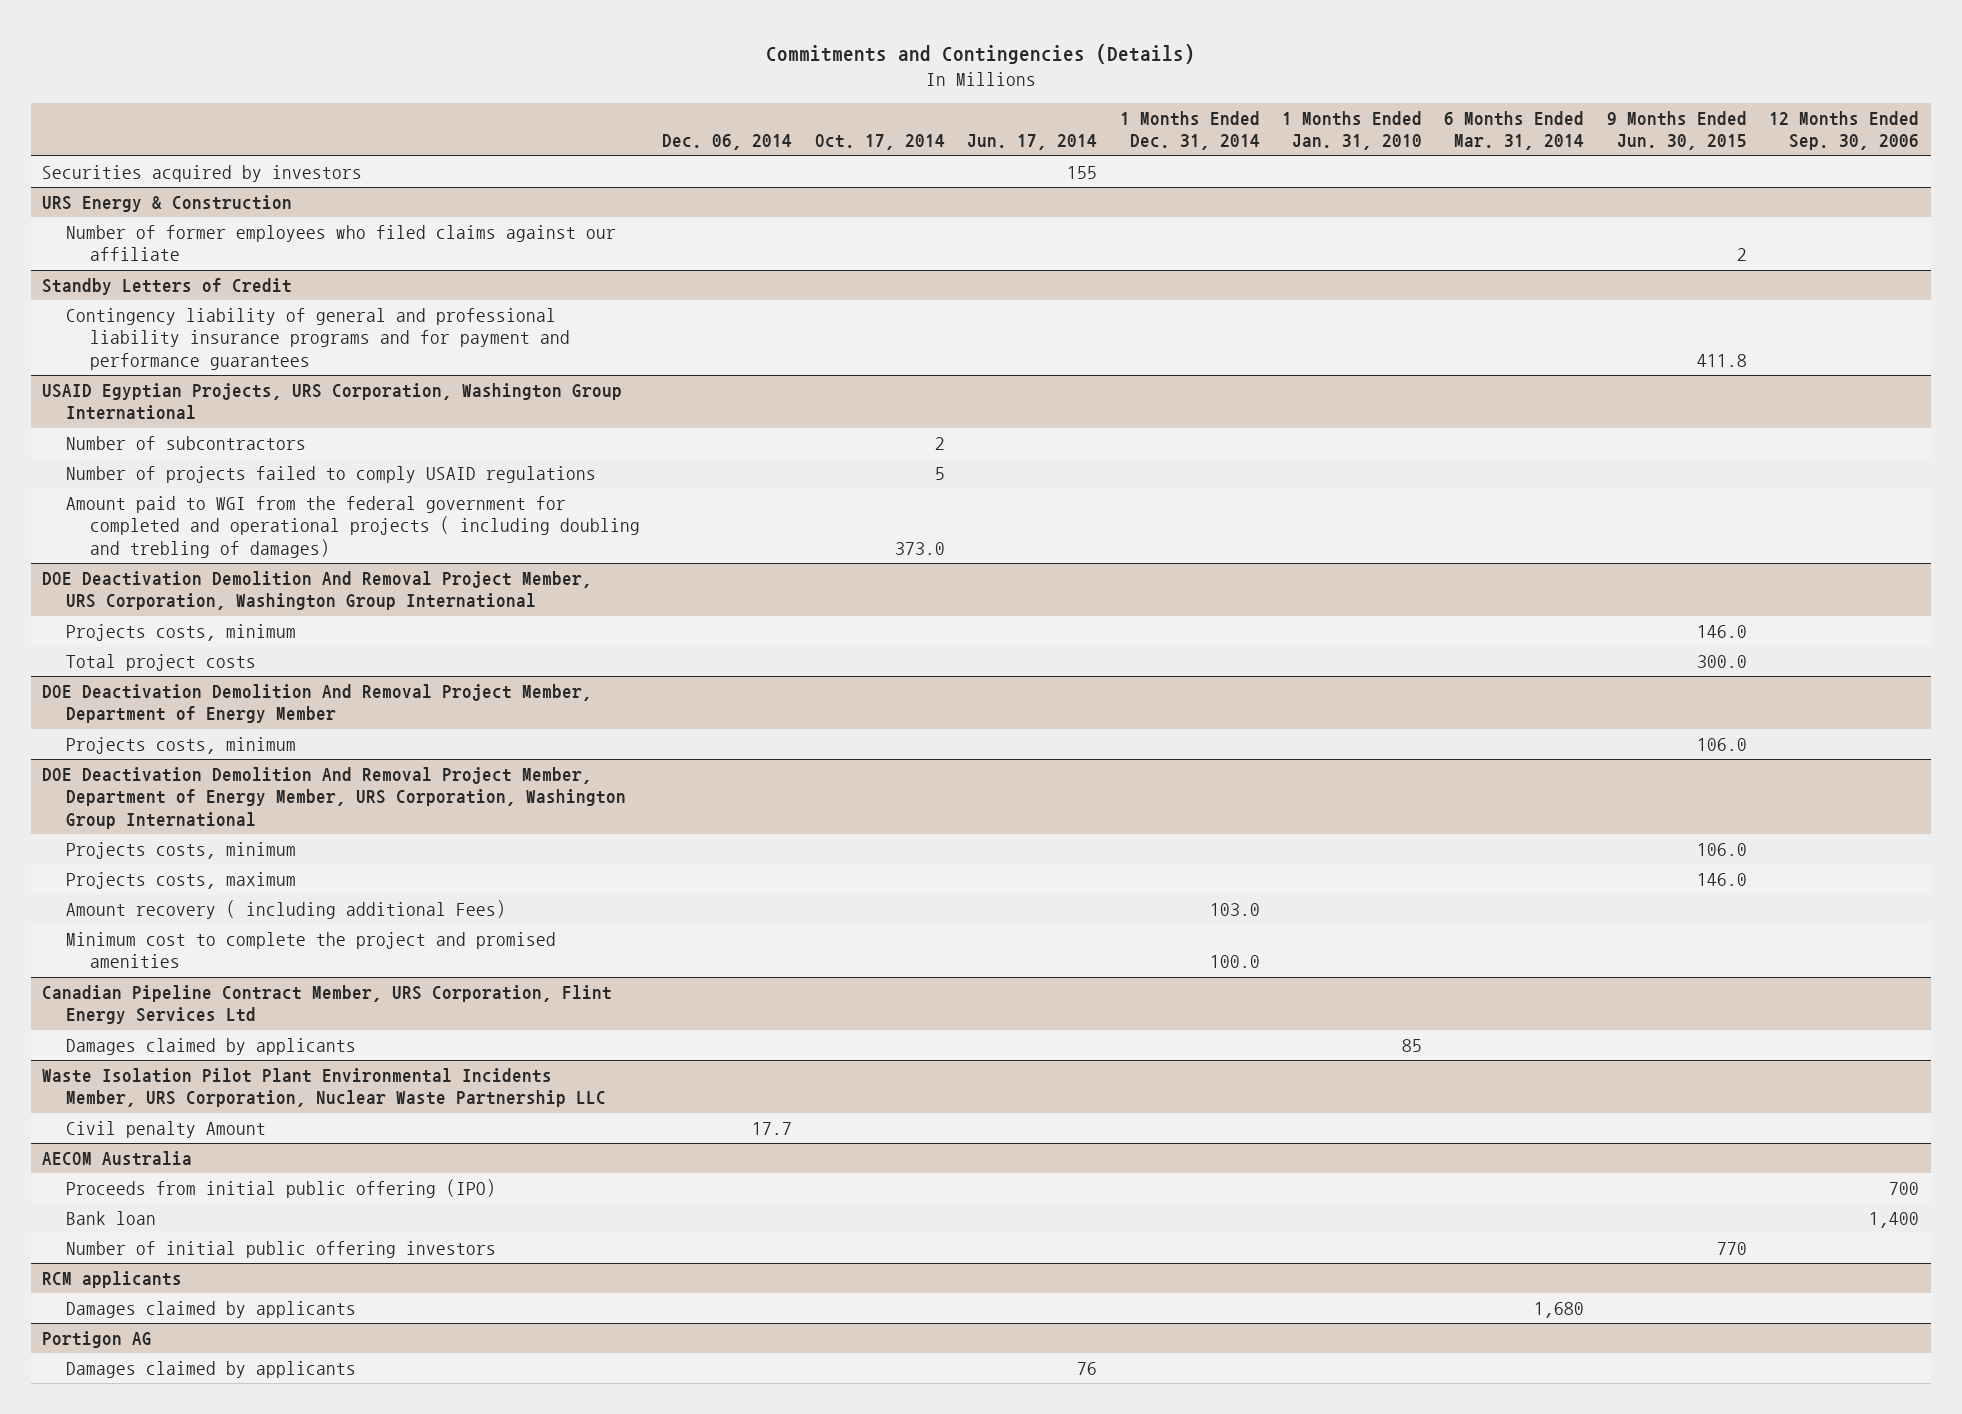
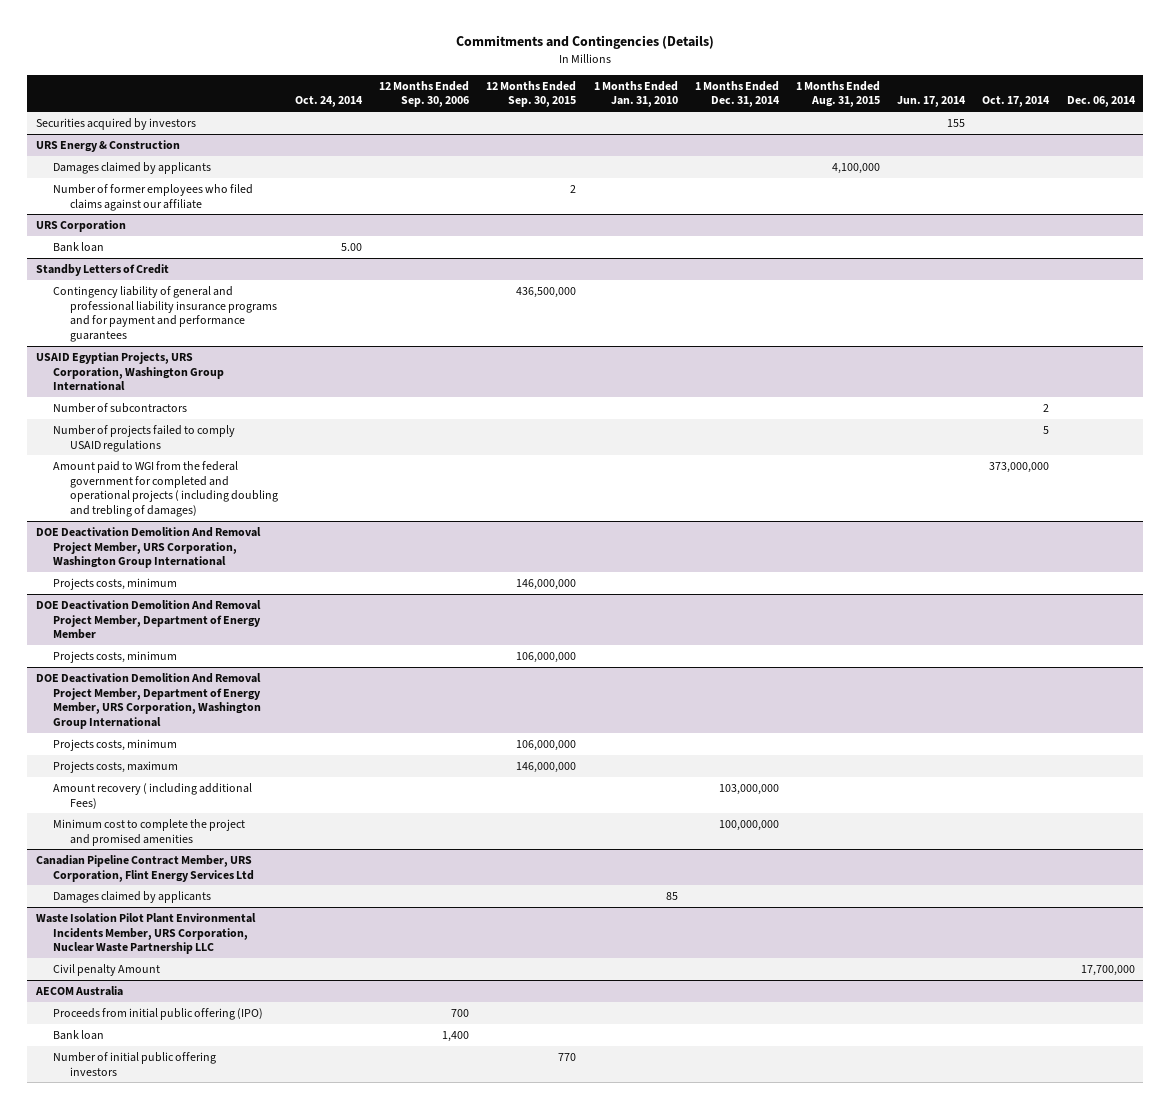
- | Dec. 06, 2014 | Oct. 17, 2014 | Jun. 17, 2014 | 1 Months Ended Dec. 31, 2014 | 1 Months Ended Jan. 31, 2010 | 6 Months Ended Mar. 31, 2014 | 9 Months Ended Jun. 30, 2015 | 12 Months Ended Sep. 30, 2006
+ | Oct. 24, 2014 | 12 Months Ended Sep. 30, 2006 | 12 Months Ended Sep. 30, 2015 | 1 Months Ended Jan. 31, 2010 | 1 Months Ended Dec. 31, 2014 | 1 Months Ended Aug. 31, 2015 | Jun. 17, 2014 | Oct. 17, 2014 | Dec. 06, 2014
@ URS Energy & Construction
+ Damages claimed by applicants | | | | | | 4,100,000 | | |
+ URS Corporation
+ Bank loan | 5.00 | | | | | | | |
@ USAID Egyptian Projects, URS Corporation, Washington Group International
- Amount paid to WGI from the federal government for completed and operational projects ( including doubling and trebling of damages) | | 373.0 | | | | | |
+ Amount paid to WGI from the federal government for completed and operational projects ( including doubling and trebling of damages) | | | | | | | | 373,000,000 |
@ DOE Deactivation Demolition And Removal Project Member, URS Corporation, Washington Group International
- Total project costs | | | | | | | 300.0 |
@ DOE Deactivation Demolition And Removal Project Member, Department of Energy Member, URS Corporation, Washington Group International
- Amount recovery ( including additional Fees) | | | | 103.0 | | | |
- Minimum cost to complete the project and promised amenities | | | | 100.0 | | | |
+ Amount recovery ( including additional Fees) | | | | | 103,000,000 | | | |
+ Minimum cost to complete the project and promised amenities | | | | | 100,000,000 | | | |
@ Waste Isolation Pilot Plant Environmental Incidents Member, URS Corporation, Nuclear Waste Partnership LLC
- Civil penalty Amount | 17.7 | | | | | | |
+ Civil penalty Amount | | | | | | | | | 17,700,000
- RCM applicants
- Damages claimed by applicants | | | | | | 1,680 | |
- Portigon AG
- Damages claimed by applicants | | | 76 | | | | |

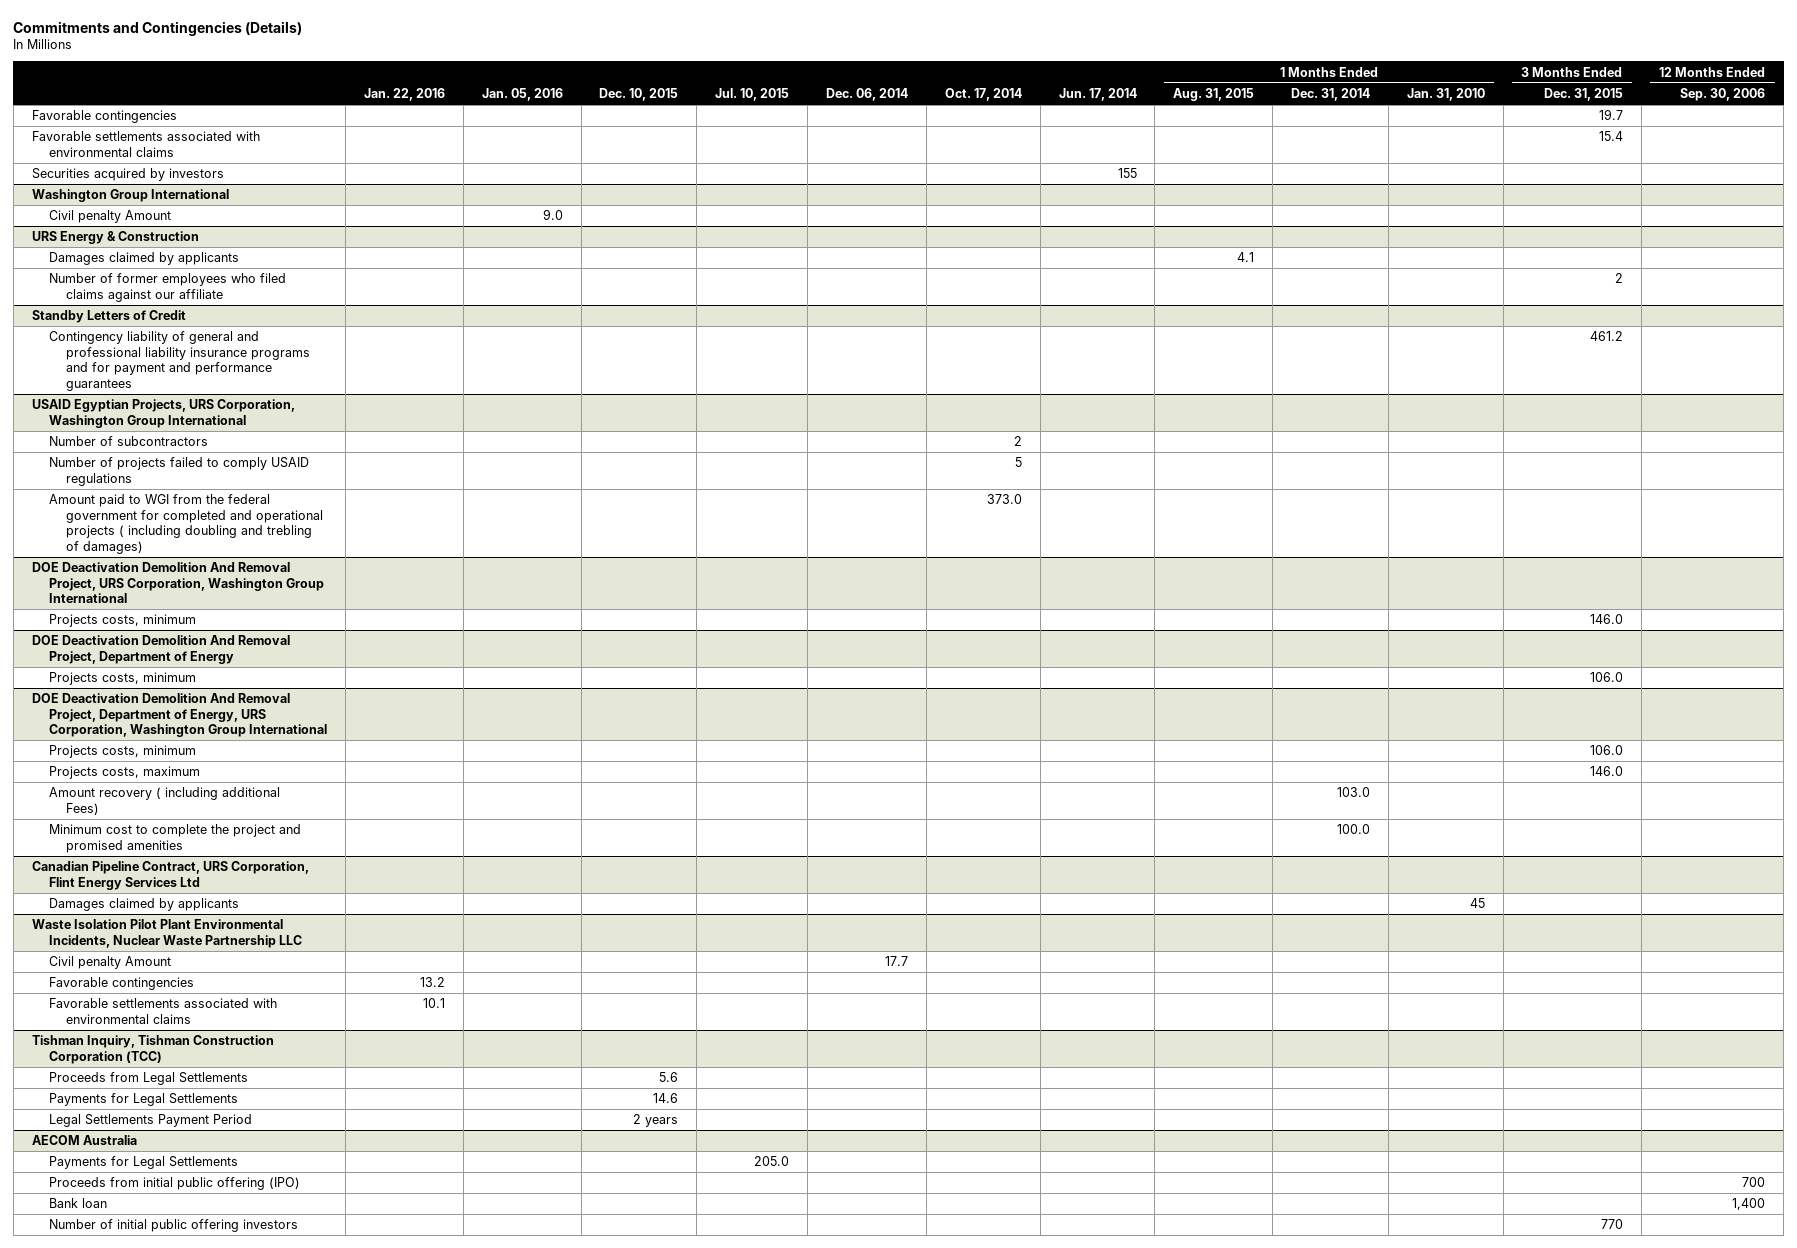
- | Oct. 24, 2014 | 12 Months Ended Sep. 30, 2006 | 12 Months Ended Sep. 30, 2015 | 1 Months Ended Jan. 31, 2010 | 1 Months Ended Dec. 31, 2014 | 1 Months Ended Aug. 31, 2015 | Jun. 17, 2014 | Oct. 17, 2014 | Dec. 06, 2014
+ | Jan. 22, 2016 | Jan. 05, 2016 | Dec. 10, 2015 | Jul. 10, 2015 | Dec. 06, 2014 | Oct. 17, 2014 | Jun. 17, 2014 | 1 Months Ended Aug. 31, 2015 | 1 Months Ended Dec. 31, 2014 | 1 Months Ended Jan. 31, 2010 | 3 Months Ended Dec. 31, 2015 | 12 Months Ended Sep. 30, 2006
+ Favorable contingencies | | | | | | | | | | | 19.7 |
+ Favorable settlements associated with environmental claims | | | | | | | | | | | 15.4 |
+ Washington Group International
+ Civil penalty Amount | | 9.0 | | | | | | | | | |
@ URS Energy & Construction
- Damages claimed by applicants | | | | | | 4,100,000 | | |
+ Damages claimed by applicants | | | | | | | | 4.1 | | | |
- URS Corporation
- Bank loan | 5.00 | | | | | | | |
@ USAID Egyptian Projects, URS Corporation, Washington Group International
- Amount paid to WGI from the federal government for completed and operational projects ( including doubling and trebling of damages) | | | | | | | | 373,000,000 |
- DOE Deactivation Demolition And Removal Project Member, URS Corporation, Washington Group International
@ USAID Egyptian Projects, URS Corporation, Washington Group International
+ Amount paid to WGI from the federal government for completed and operational projects ( including doubling and trebling of damages) | | | | | | 373.0 | | | | | |
+ DOE Deactivation Demolition And Removal Project, URS Corporation, Washington Group International
- DOE Deactivation Demolition And Removal Project Member, Department of Energy Member
+ DOE Deactivation Demolition And Removal Project, Department of Energy
- DOE Deactivation Demolition And Removal Project Member, Department of Energy Member, URS Corporation, Washington Group International
+ DOE Deactivation Demolition And Removal Project, Department of Energy, URS Corporation, Washington Group International
- Amount recovery ( including additional Fees) | | | | | 103,000,000 | | | |
- Minimum cost to complete the project and promised amenities | | | | | 100,000,000 | | | |
- Canadian Pipeline Contract Member, URS Corporation, Flint Energy Services Ltd
- Damages claimed by applicants | | | | 85 | | | | |
- Waste Isolation Pilot Plant Environmental Incidents Member, URS Corporation, Nuclear Waste Partnership LLC
- Civil penalty Amount | | | | | | | | | 17,700,000
+ Amount recovery ( including additional Fees) | | | | | | | | | 103.0 | | |
+ Minimum cost to complete the project and promised amenities | | | | | | | | | 100.0 | | |
+ Canadian Pipeline Contract, URS Corporation, Flint Energy Services Ltd
+ Damages claimed by applicants | | | | | | | | | | 45 | |
+ Waste Isolation Pilot Plant Environmental Incidents, Nuclear Waste Partnership LLC
+ Civil penalty Amount | | | | | 17.7 | | | | | | |
+ Favorable contingencies | 13.2 | | | | | | | | | | |
+ Favorable settlements associated with environmental claims | 10.1 | | | | | | | | | | |
+ Tishman Inquiry, Tishman Construction Corporation (TCC)
+ Proceeds from Legal Settlements | | | 5.6 | | | | | | | | |
+ Payments for Legal Settlements | | | 14.6 | | | | | | | | |
+ Legal Settlements Payment Period | | | 2 years | | | | | | | | |
@ AECOM Australia
+ Payments for Legal Settlements | | | | 205.0 | | | | | | | |

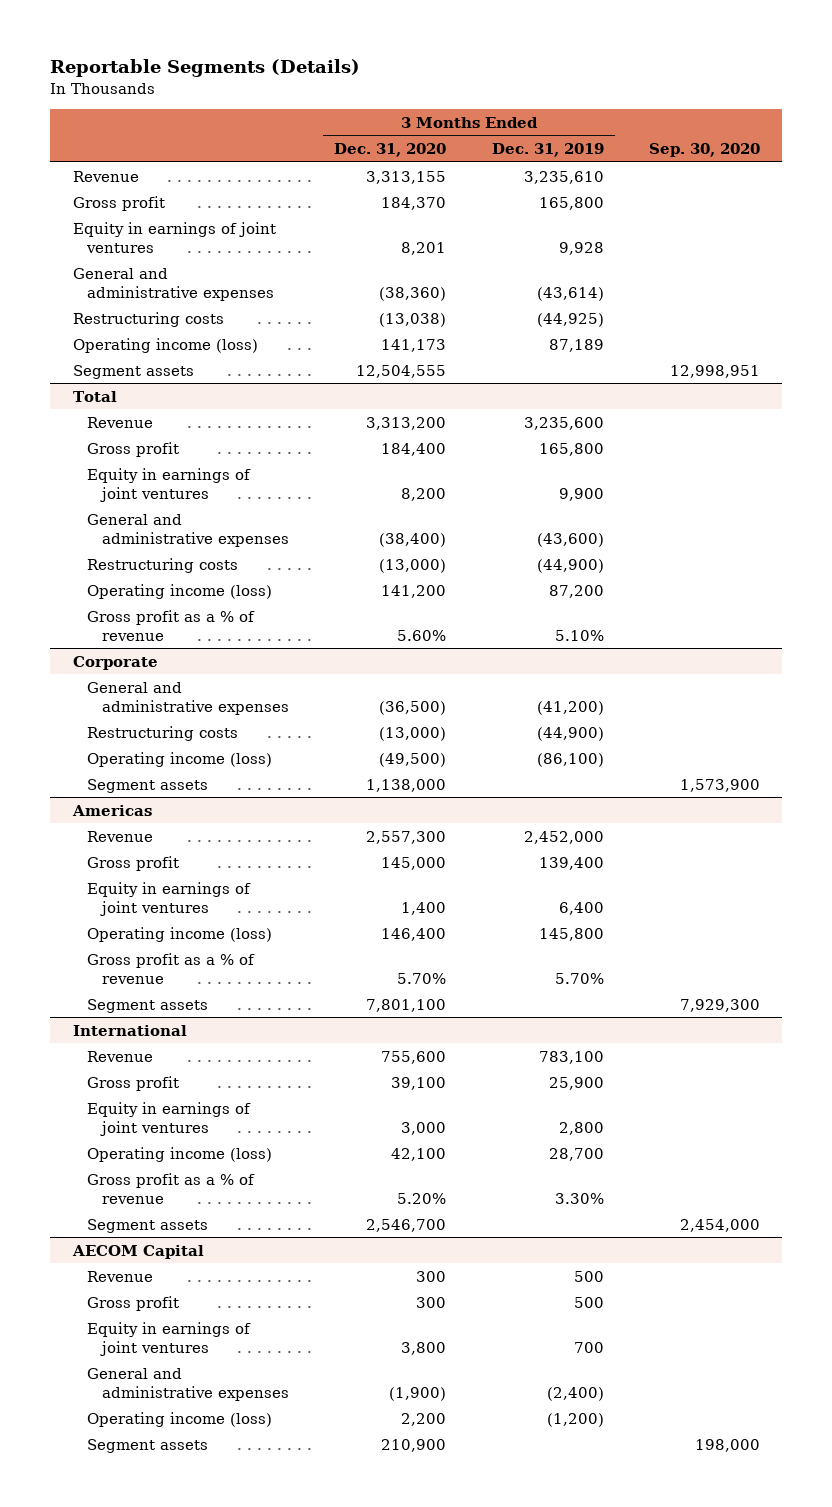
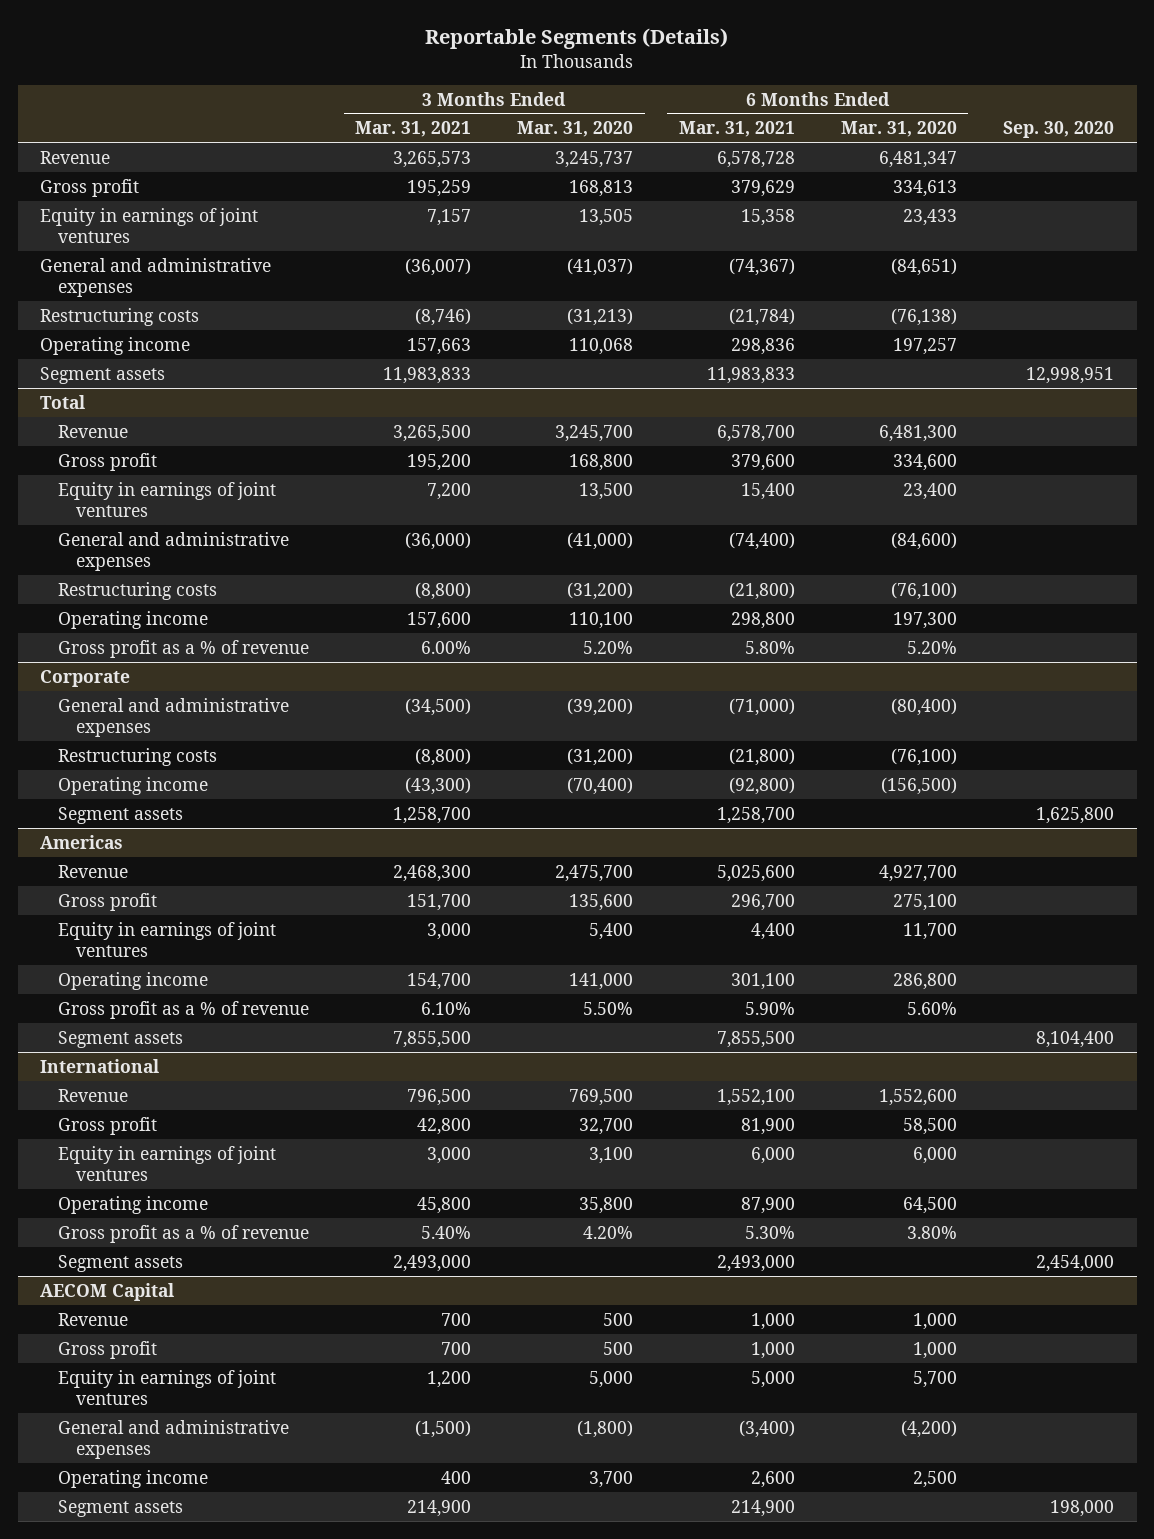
- | 3 Months Ended Dec. 31, 2020 | 3 Months Ended Dec. 31, 2019 | Sep. 30, 2020
+ | 3 Months Ended Mar. 31, 2021 | 3 Months Ended Mar. 31, 2020 | 6 Months Ended Mar. 31, 2021 | 6 Months Ended Mar. 31, 2020 | Sep. 30, 2020
- Operating income (loss) | 141,173 | 87,189 |
+ Operating income | 157,663 | 110,068 | 298,836 | 197,257 |
@ Total
- Operating income (loss) | 141,200 | 87,200 |
+ Operating income | 157,600 | 110,100 | 298,800 | 197,300 |
@ Corporate
- Operating income (loss) | (49,500) | (86,100) |
- Segment assets | 1,138,000 | | 1,573,900
+ Operating income | (43,300) | (70,400) | (92,800) | (156,500) |
+ Segment assets | 1,258,700 | | 1,258,700 | | 1,625,800
@ Americas
- Operating income (loss) | 146,400 | 145,800 |
+ Operating income | 154,700 | 141,000 | 301,100 | 286,800 |
- Segment assets | 7,801,100 | | 7,929,300
+ Segment assets | 7,855,500 | | 7,855,500 | | 8,104,400
@ International
- Operating income (loss) | 42,100 | 28,700 |
+ Operating income | 45,800 | 35,800 | 87,900 | 64,500 |
@ AECOM Capital
- Operating income (loss) | 2,200 | (1,200) |
+ Operating income | 400 | 3,700 | 2,600 | 2,500 |

